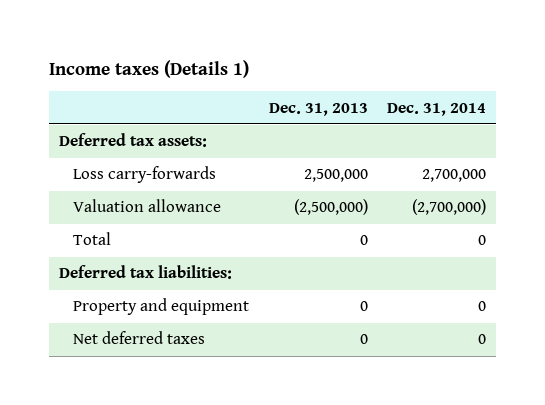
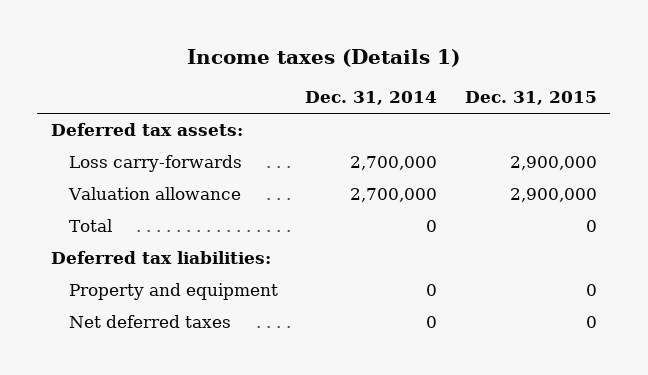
- | Dec. 31, 2013 | Dec. 31, 2014
+ | Dec. 31, 2014 | Dec. 31, 2015
- Valuation allowance | (2,500,000) | (2,700,000)
+ Valuation allowance | 2,700,000 | 2,900,000

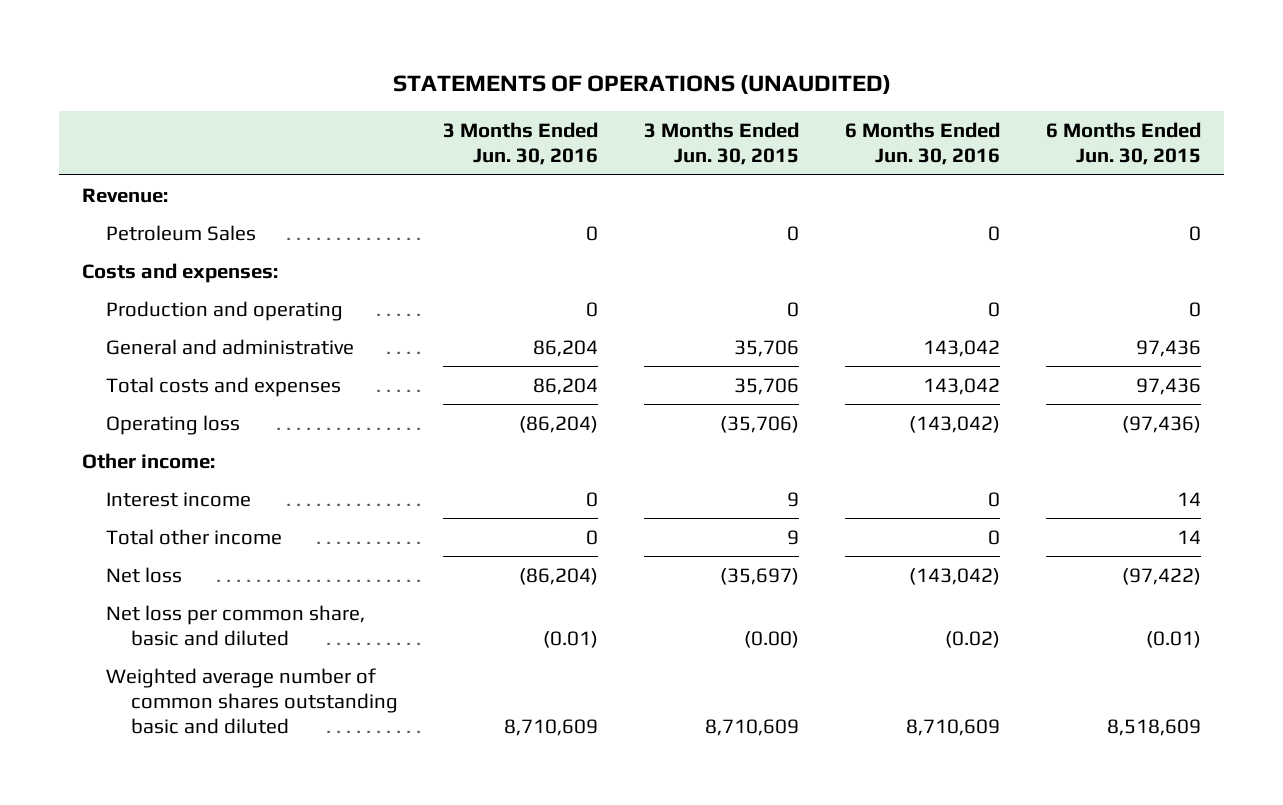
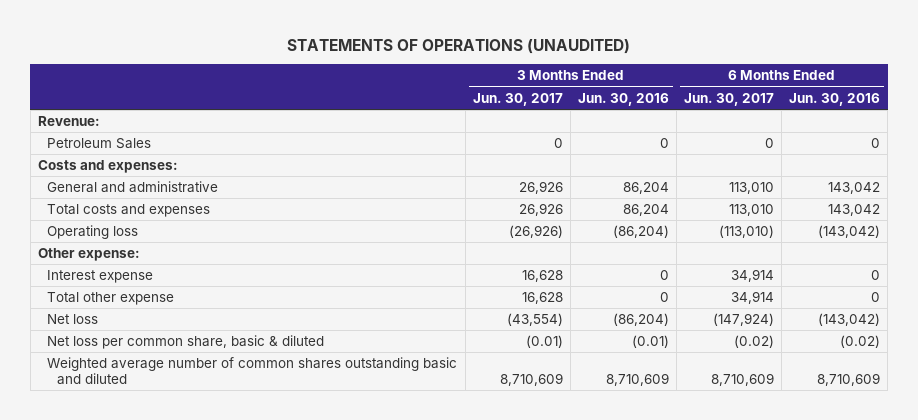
- | 3 Months Ended Jun. 30, 2016 | 3 Months Ended Jun. 30, 2015 | 6 Months Ended Jun. 30, 2016 | 6 Months Ended Jun. 30, 2015
+ | 3 Months Ended Jun. 30, 2017 | 3 Months Ended Jun. 30, 2016 | 6 Months Ended Jun. 30, 2017 | 6 Months Ended Jun. 30, 2016
- Production and operating | 0 | 0 | 0 | 0
- Other income:
- Interest income | 0 | 9 | 0 | 14
- Total other income | 0 | 9 | 0 | 14
+ Other expense:
+ Interest expense | 16,628 | 0 | 34,914 | 0
+ Total other expense | 16,628 | 0 | 34,914 | 0
- Net loss per common share, basic and diluted | (0.01) | (0.00) | (0.02) | (0.01)
+ Net loss per common share, basic & diluted | (0.01) | (0.01) | (0.02) | (0.02)

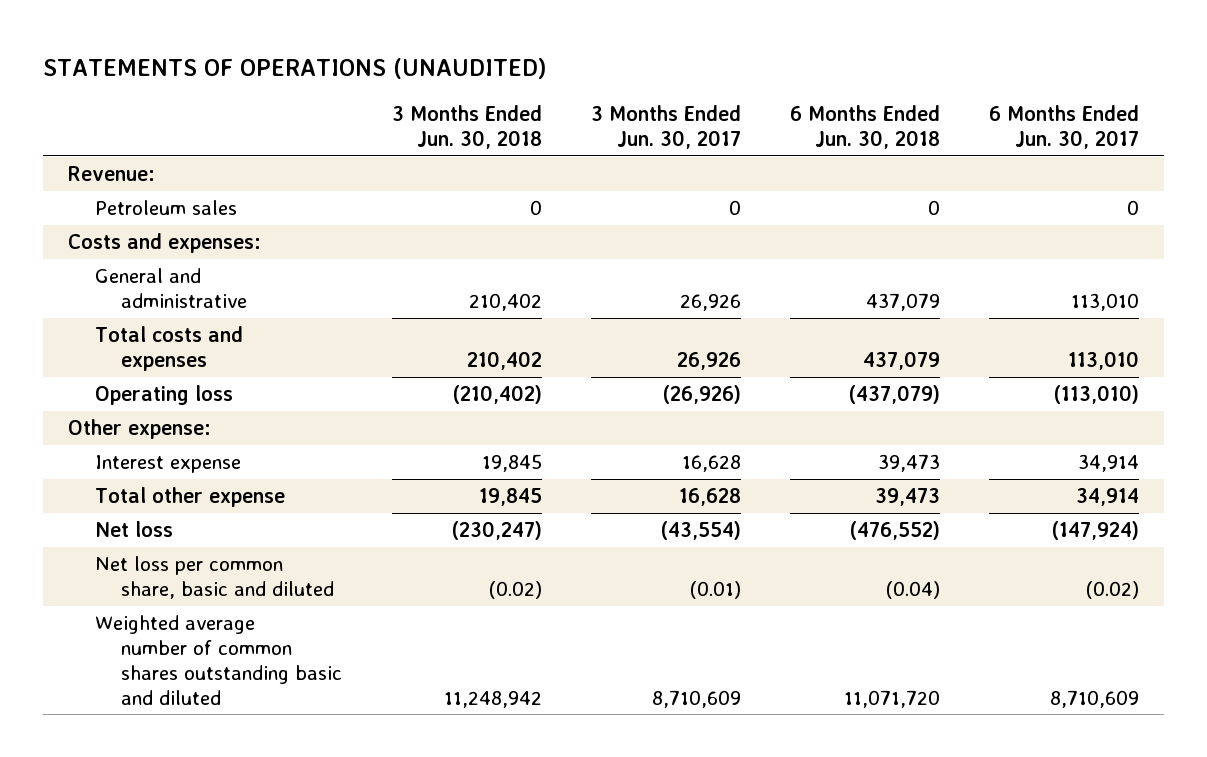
- | 3 Months Ended Jun. 30, 2017 | 3 Months Ended Jun. 30, 2016 | 6 Months Ended Jun. 30, 2017 | 6 Months Ended Jun. 30, 2016
+ | 3 Months Ended Jun. 30, 2018 | 3 Months Ended Jun. 30, 2017 | 6 Months Ended Jun. 30, 2018 | 6 Months Ended Jun. 30, 2017
- Petroleum Sales | 0 | 0 | 0 | 0
+ Petroleum sales | 0 | 0 | 0 | 0
- Net loss per common share, basic & diluted | (0.01) | (0.01) | (0.02) | (0.02)
+ Net loss per common share, basic and diluted | (0.02) | (0.01) | (0.04) | (0.02)

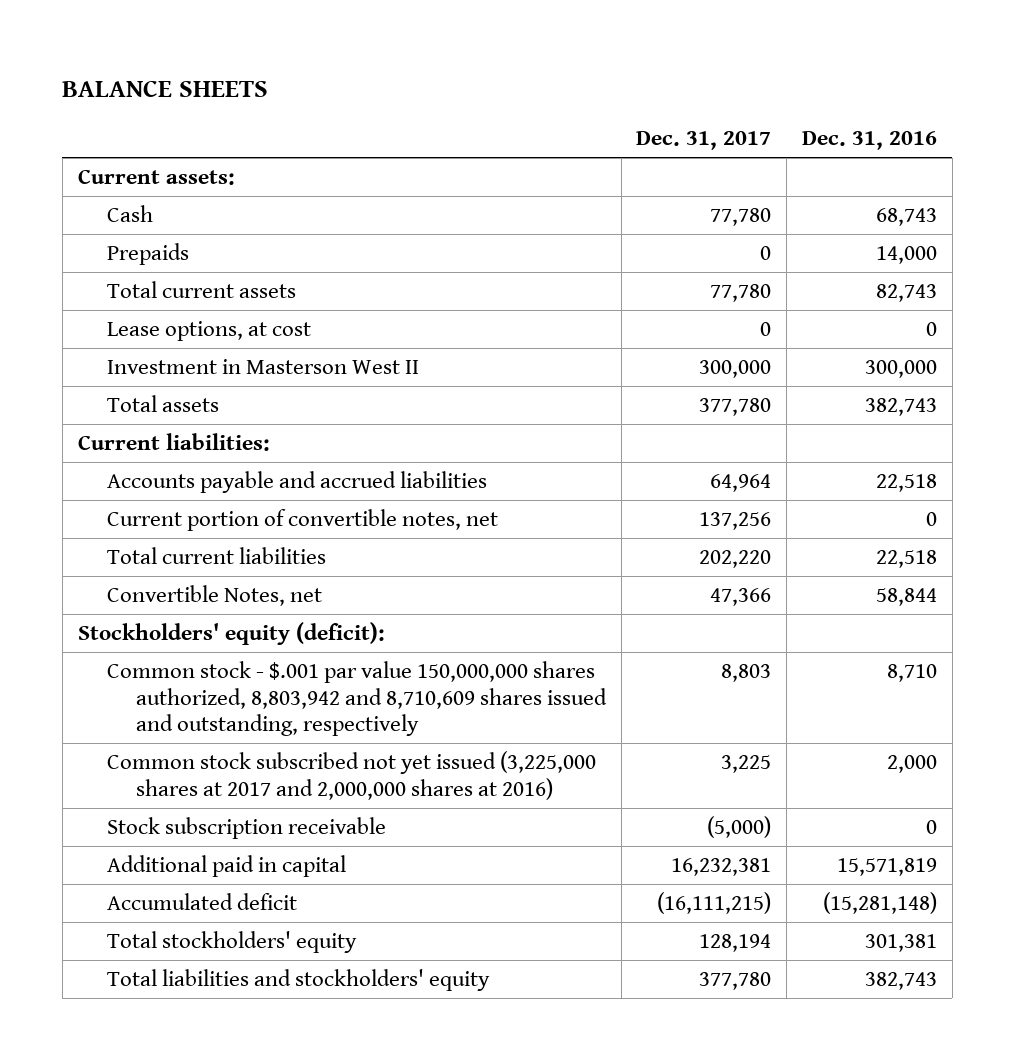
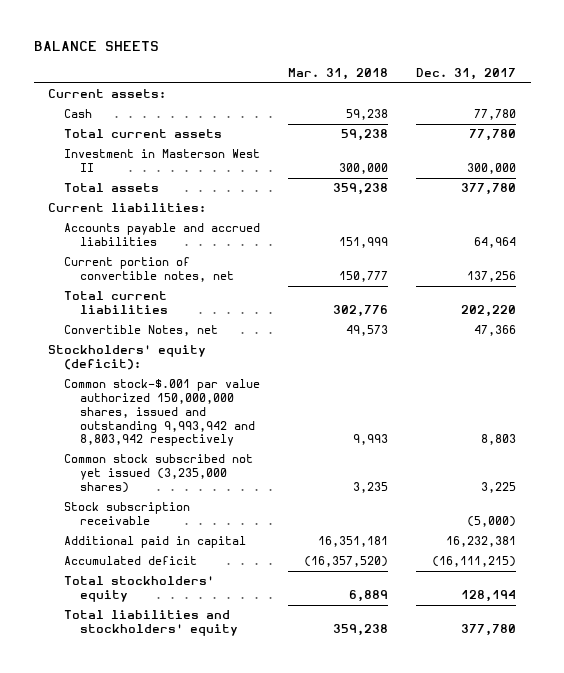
- | Dec. 31, 2017 | Dec. 31, 2016
+ | Mar. 31, 2018 | Dec. 31, 2017
- Prepaids | 0 | 14,000
- Lease options, at cost | 0 | 0
- Common stock - $.001 par value 150,000,000 shares authorized, 8,803,942 and 8,710,609 shares issued and outstanding, respectively | 8,803 | 8,710
- Common stock subscribed not yet issued (3,225,000 shares at 2017 and 2,000,000 shares at 2016) | 3,225 | 2,000
+ Common stock-$.001 par value authorized 150,000,000 shares, issued and outstanding 9,993,942 and 8,803,942 respectively | 9,993 | 8,803
+ Common stock subscribed not yet issued (3,235,000 shares) | 3,235 | 3,225

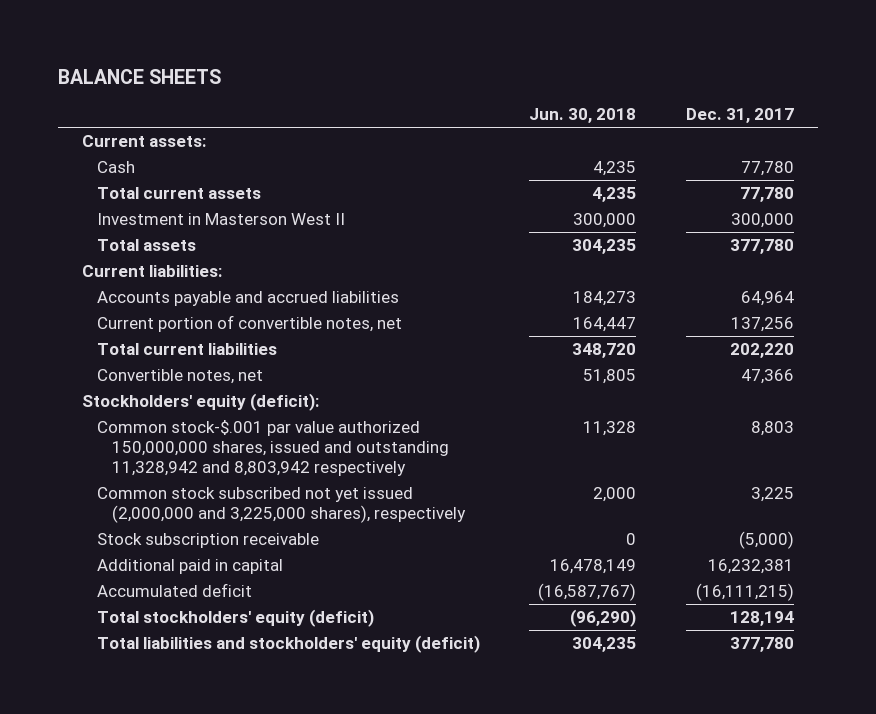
- | Mar. 31, 2018 | Dec. 31, 2017
+ | Jun. 30, 2018 | Dec. 31, 2017
- Convertible Notes, net | 49,573 | 47,366
+ Convertible notes, net | 51,805 | 47,366
- Common stock-$.001 par value authorized 150,000,000 shares, issued and outstanding 9,993,942 and 8,803,942 respectively | 9,993 | 8,803
- Common stock subscribed not yet issued (3,235,000 shares) | 3,235 | 3,225
+ Common stock-$.001 par value authorized 150,000,000 shares, issued and outstanding 11,328,942 and 8,803,942 respectively | 11,328 | 8,803
+ Common stock subscribed not yet issued (2,000,000 and 3,225,000 shares), respectively | 2,000 | 3,225
- Total stockholders' equity | 6,889 | 128,194
- Total liabilities and stockholders' equity | 359,238 | 377,780
+ Total stockholders' equity (deficit) | (96,290) | 128,194
+ Total liabilities and stockholders' equity (deficit) | 304,235 | 377,780

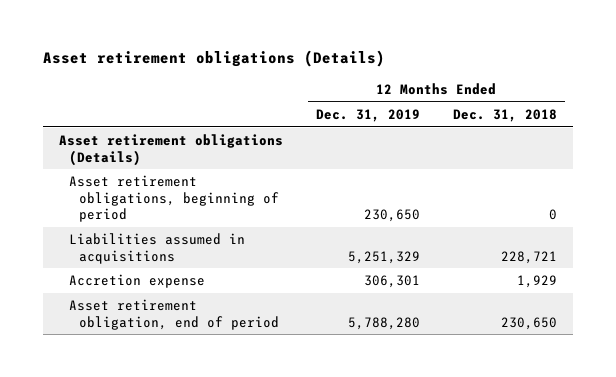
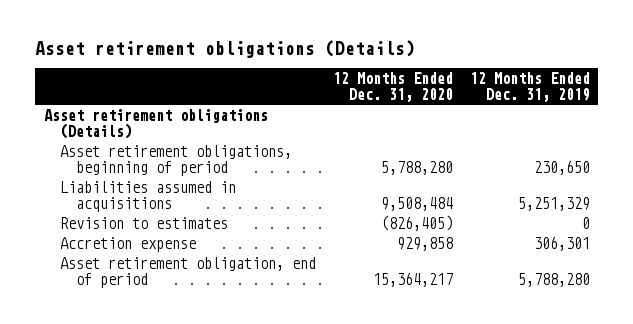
- | 12 Months Ended Dec. 31, 2019 | 12 Months Ended Dec. 31, 2018
+ | 12 Months Ended Dec. 31, 2020 | 12 Months Ended Dec. 31, 2019
+ Revision to estimates | (826,405) | 0

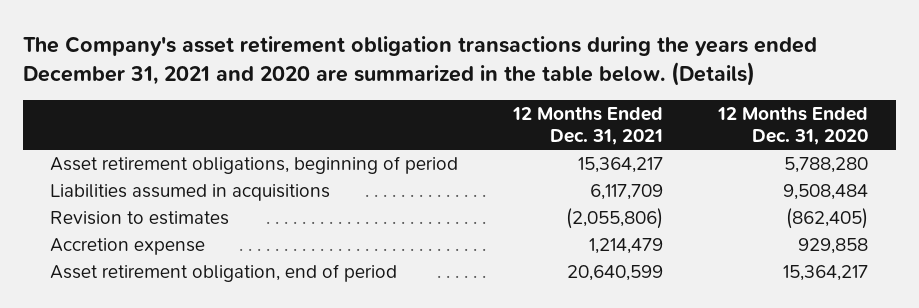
- Asset retirement obligations (Details)
+ The Company's asset retirement obligation transactions during the years ended December 31, 2021 and 2020 are summarized in the table below. (Details)
- | 12 Months Ended Dec. 31, 2020 | 12 Months Ended Dec. 31, 2019
+ | 12 Months Ended Dec. 31, 2021 | 12 Months Ended Dec. 31, 2020
- Asset retirement obligations (Details)
- Revision to estimates | (826,405) | 0
+ Revision to estimates | (2,055,806) | (862,405)

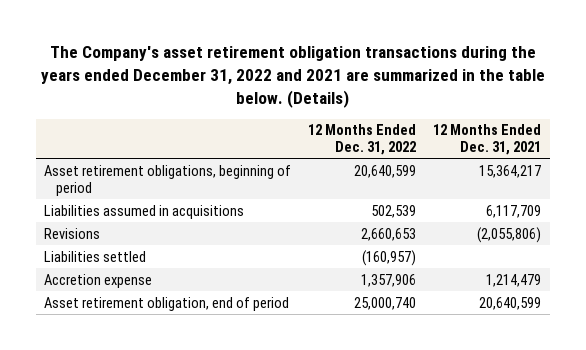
- The Company's asset retirement obligation transactions during the years ended December 31, 2021 and 2020 are summarized in the table below. (Details)
+ The Company's asset retirement obligation transactions during the years ended December 31, 2022 and 2021 are summarized in the table below. (Details)
- | 12 Months Ended Dec. 31, 2021 | 12 Months Ended Dec. 31, 2020
+ | 12 Months Ended Dec. 31, 2022 | 12 Months Ended Dec. 31, 2021
- Revision to estimates | (2,055,806) | (862,405)
+ Revisions | 2,660,653 | (2,055,806)
+ Liabilities settled | (160,957) |

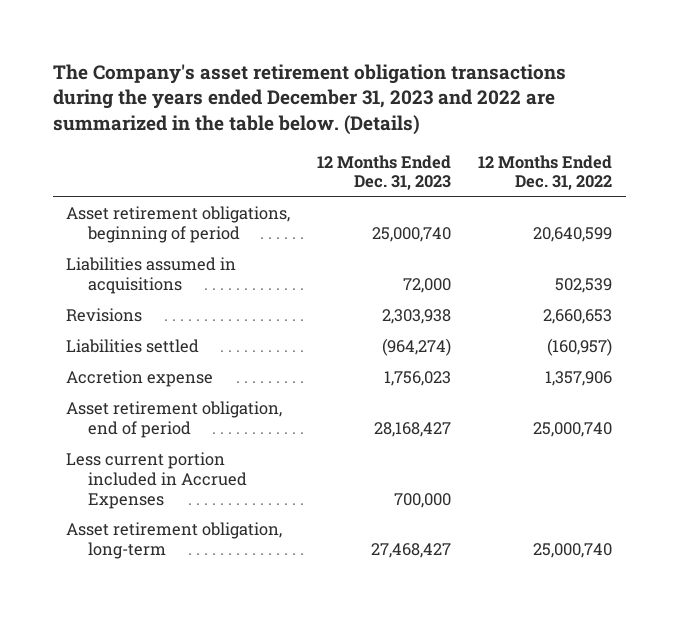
- The Company's asset retirement obligation transactions during the years ended December 31, 2022 and 2021 are summarized in the table below. (Details)
+ The Company's asset retirement obligation transactions during the years ended December 31, 2023 and 2022 are summarized in the table below. (Details)
- | 12 Months Ended Dec. 31, 2022 | 12 Months Ended Dec. 31, 2021
+ | 12 Months Ended Dec. 31, 2023 | 12 Months Ended Dec. 31, 2022
+ Less current portion included in Accrued Expenses | 700,000 |
+ Asset retirement obligation, long-term | 27,468,427 | 25,000,740

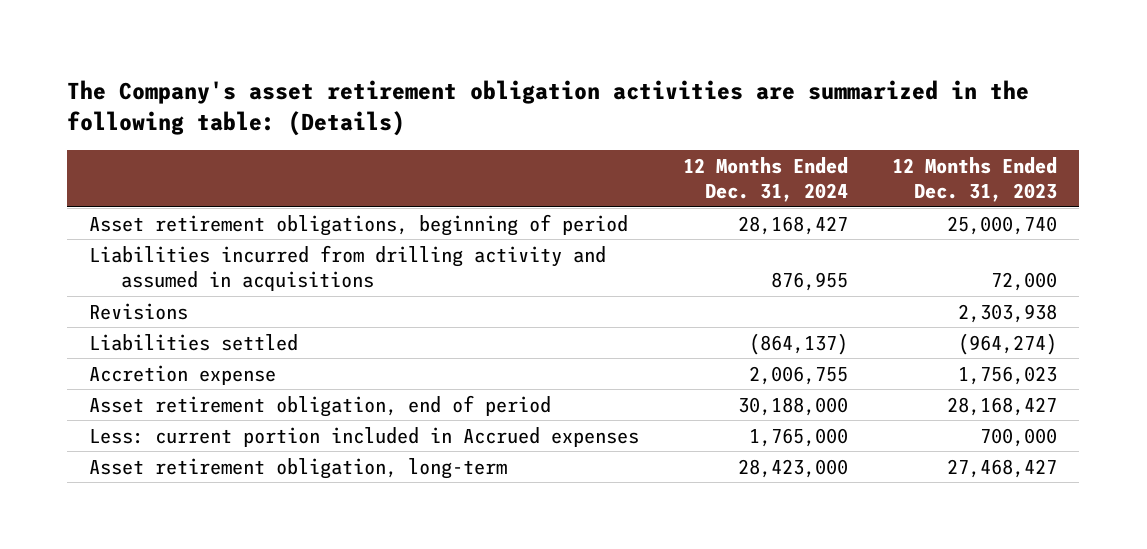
- The Company's asset retirement obligation transactions during the years ended December 31, 2023 and 2022 are summarized in the table below. (Details)
+ The Company's asset retirement obligation activities are summarized in the following table: (Details)
- | 12 Months Ended Dec. 31, 2023 | 12 Months Ended Dec. 31, 2022
+ | 12 Months Ended Dec. 31, 2024 | 12 Months Ended Dec. 31, 2023
- Liabilities assumed in acquisitions | 72,000 | 502,539
+ Liabilities incurred from drilling activity and assumed in acquisitions | 876,955 | 72,000
- Less current portion included in Accrued Expenses | 700,000 |
+ Less: current portion included in Accrued expenses | 1,765,000 | 700,000

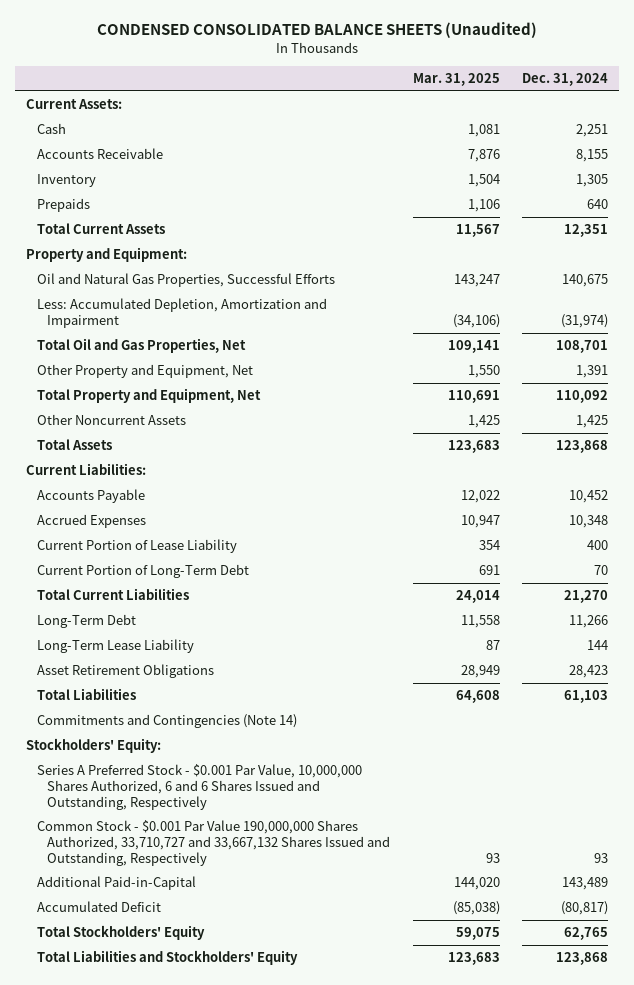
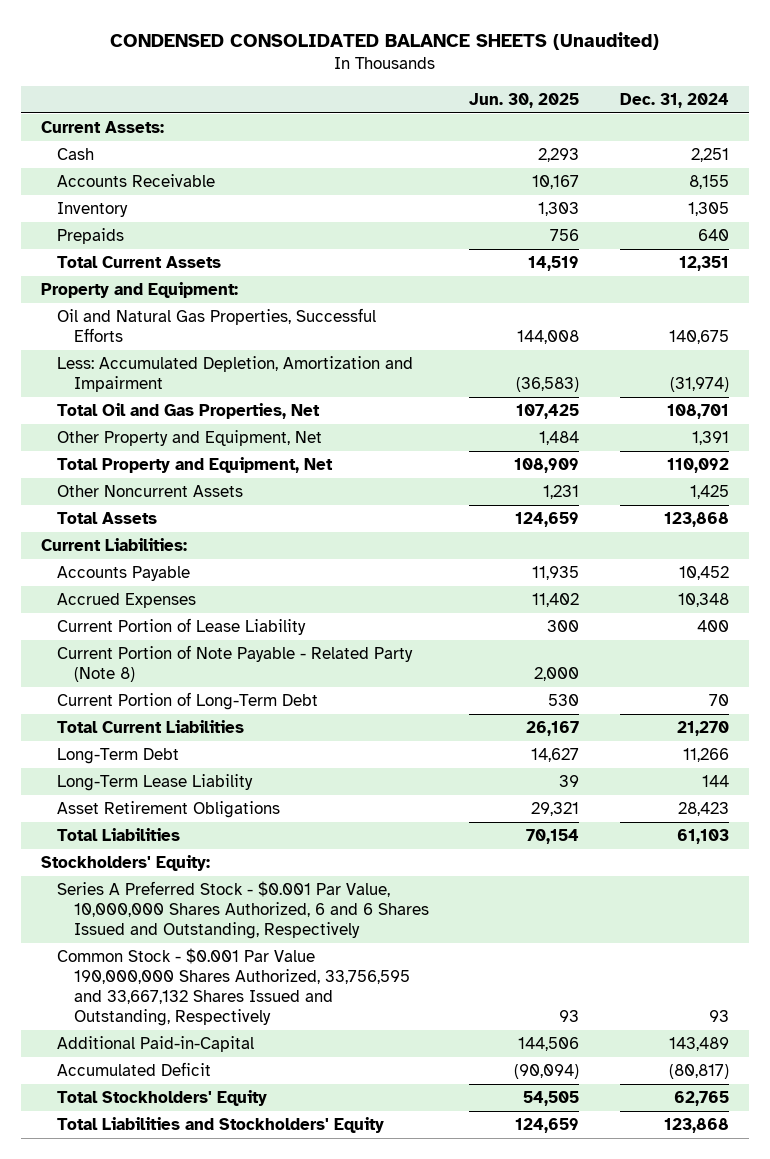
- | Mar. 31, 2025 | Dec. 31, 2024
+ | Jun. 30, 2025 | Dec. 31, 2024
+ Current Portion of Note Payable - Related Party (Note 8) | 2,000 |
- Commitments and Contingencies (Note 14)
- Common Stock - $0.001 Par Value 190,000,000 Shares Authorized, 33,710,727 and 33,667,132 Shares Issued and Outstanding, Respectively | 93 | 93
+ Common Stock - $0.001 Par Value 190,000,000 Shares Authorized, 33,756,595 and 33,667,132 Shares Issued and Outstanding, Respectively | 93 | 93

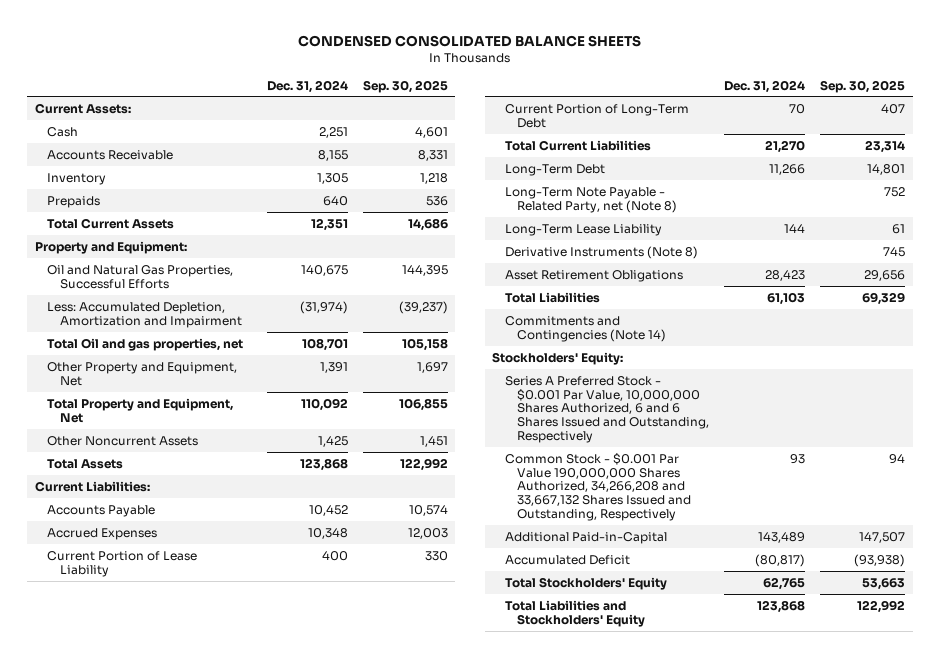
- CONDENSED CONSOLIDATED BALANCE SHEETS (Unaudited)
+ CONDENSED CONSOLIDATED BALANCE SHEETS
- | Jun. 30, 2025 | Dec. 31, 2024
+ | Dec. 31, 2024 | Sep. 30, 2025
- Total Oil and Gas Properties, Net | 107,425 | 108,701
+ Total Oil and gas properties, net | 108,701 | 105,158
- Current Portion of Note Payable - Related Party (Note 8) | 2,000 |
+ Long-Term Note Payable - Related Party, net (Note 8) | | 752
+ Derivative Instruments (Note 8) | | 745
+ Commitments and Contingencies (Note 14)
- Common Stock - $0.001 Par Value 190,000,000 Shares Authorized, 33,756,595 and 33,667,132 Shares Issued and Outstanding, Respectively | 93 | 93
+ Common Stock - $0.001 Par Value 190,000,000 Shares Authorized, 34,266,208 and 33,667,132 Shares Issued and Outstanding, Respectively | 93 | 94

